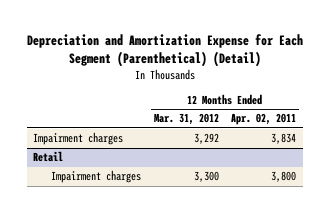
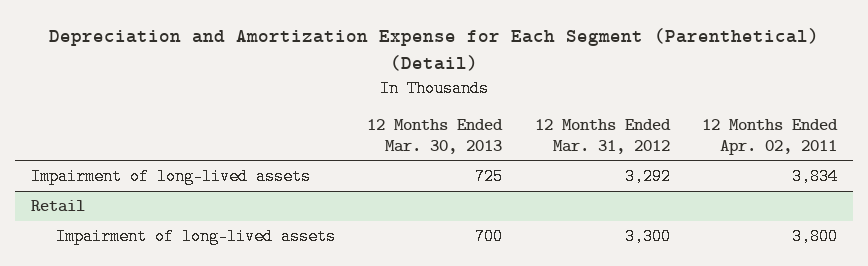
- | 12 Months Ended Mar. 31, 2012 | 12 Months Ended Apr. 02, 2011
+ | 12 Months Ended Mar. 30, 2013 | 12 Months Ended Mar. 31, 2012 | 12 Months Ended Apr. 02, 2011
- Impairment charges | 3,292 | 3,834
+ Impairment of long-lived assets | 725 | 3,292 | 3,834
@ Retail
- Impairment charges | 3,300 | 3,800
+ Impairment of long-lived assets | 700 | 3,300 | 3,800

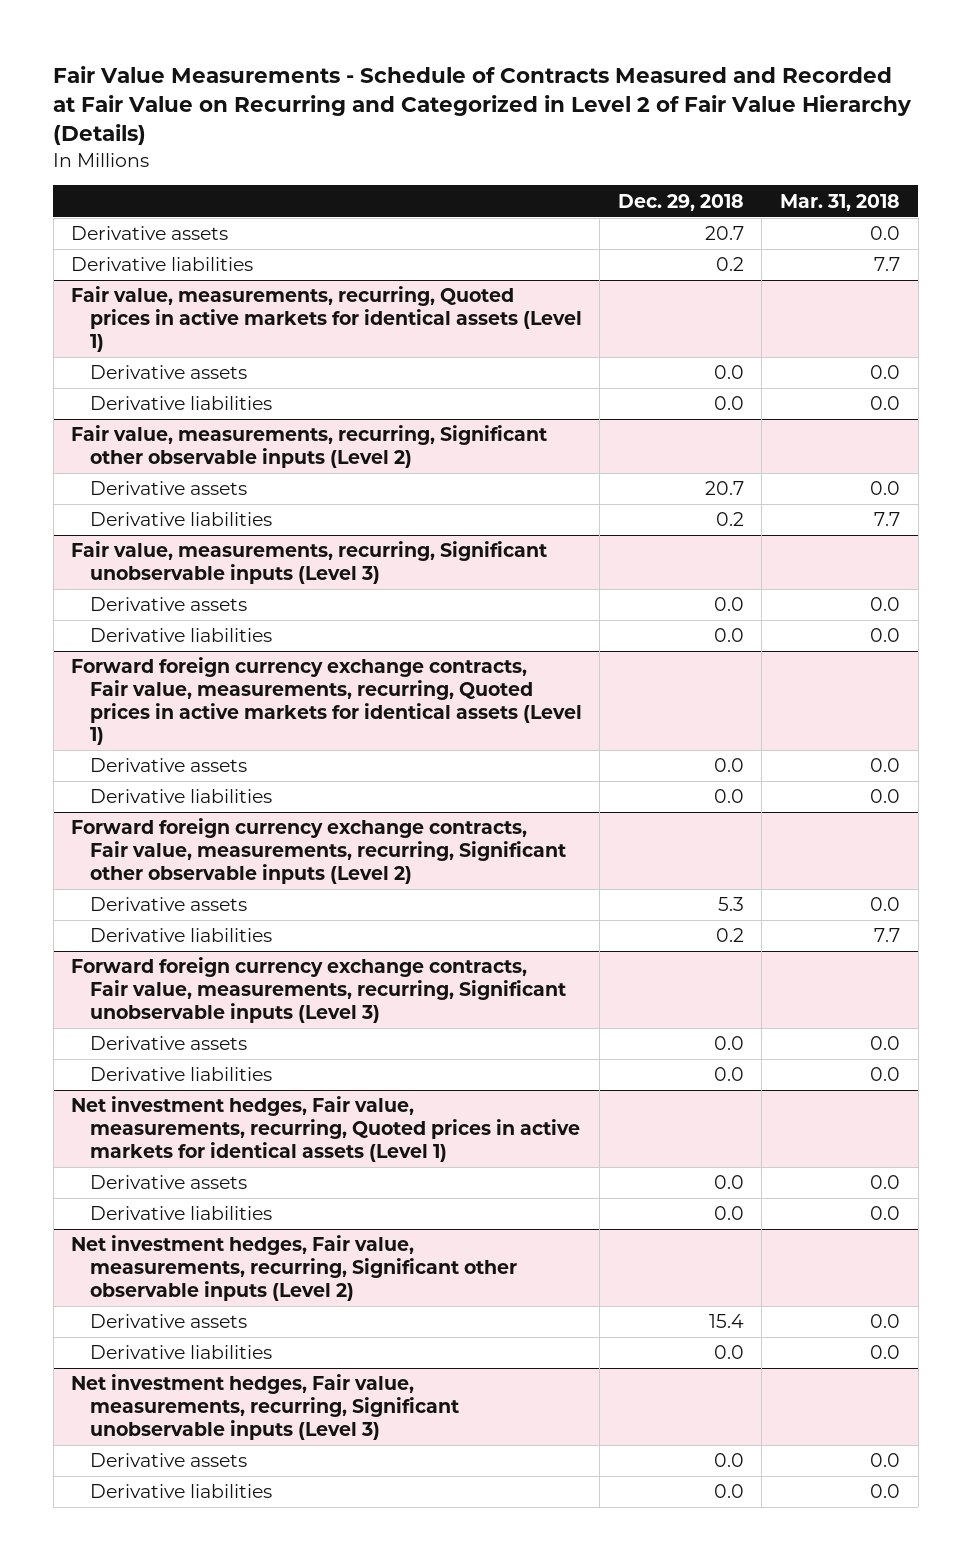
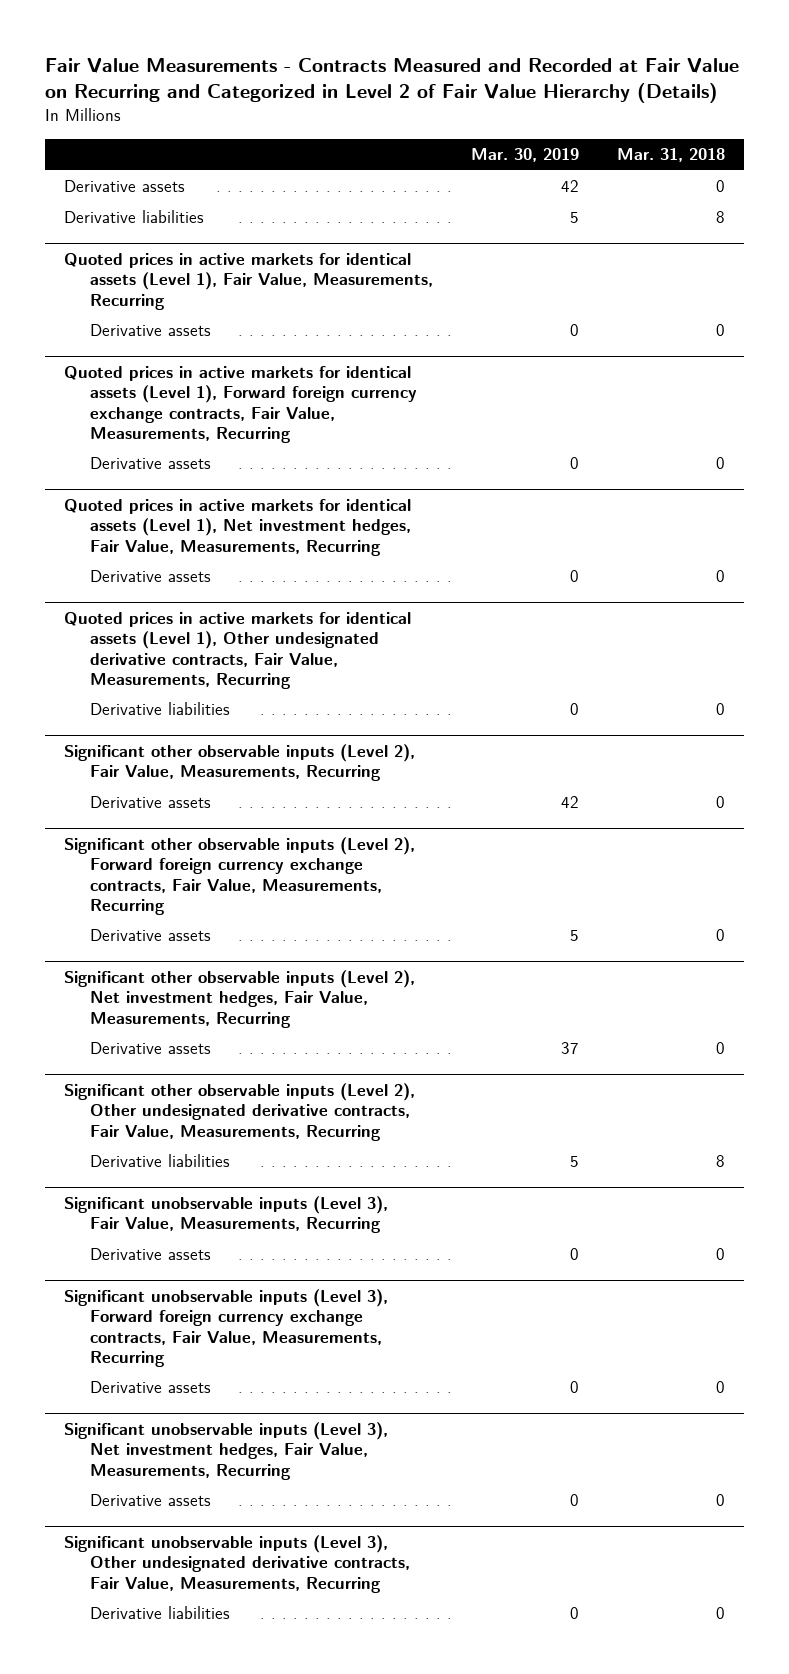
- Fair Value Measurements - Schedule of Contracts Measured and Recorded at Fair Value on Recurring and Categorized in Level 2 of Fair Value Hierarchy (Details)
+ Fair Value Measurements - Contracts Measured and Recorded at Fair Value on Recurring and Categorized in Level 2 of Fair Value Hierarchy (Details)
- | Dec. 29, 2018 | Mar. 31, 2018
+ | Mar. 30, 2019 | Mar. 31, 2018
- Derivative assets | 20.7 | 0.0
- Derivative liabilities | 0.2 | 7.7
- Fair value, measurements, recurring, Quoted prices in active markets for identical assets (Level 1)
- Derivative assets | 0.0 | 0.0
- Derivative liabilities | 0.0 | 0.0
- Fair value, measurements, recurring, Significant other observable inputs (Level 2)
- Derivative assets | 20.7 | 0.0
- Derivative liabilities | 0.2 | 7.7
- Fair value, measurements, recurring, Significant unobservable inputs (Level 3)
- Derivative assets | 0.0 | 0.0
- Derivative liabilities | 0.0 | 0.0
- Forward foreign currency exchange contracts, Fair value, measurements, recurring, Quoted prices in active markets for identical assets (Level 1)
- Derivative assets | 0.0 | 0.0
- Derivative liabilities | 0.0 | 0.0
- Forward foreign currency exchange contracts, Fair value, measurements, recurring, Significant other observable inputs (Level 2)
- Derivative assets | 5.3 | 0.0
- Derivative liabilities | 0.2 | 7.7
- Forward foreign currency exchange contracts, Fair value, measurements, recurring, Significant unobservable inputs (Level 3)
- Derivative assets | 0.0 | 0.0
- Derivative liabilities | 0.0 | 0.0
- Net investment hedges, Fair value, measurements, recurring, Quoted prices in active markets for identical assets (Level 1)
- Derivative assets | 0.0 | 0.0
- Derivative liabilities | 0.0 | 0.0
- Net investment hedges, Fair value, measurements, recurring, Significant other observable inputs (Level 2)
- Derivative assets | 15.4 | 0.0
- Derivative liabilities | 0.0 | 0.0
- Net investment hedges, Fair value, measurements, recurring, Significant unobservable inputs (Level 3)
- Derivative assets | 0.0 | 0.0
- Derivative liabilities | 0.0 | 0.0
+ Derivative assets | 42 | 0
+ Derivative liabilities | 5 | 8
+ Quoted prices in active markets for identical assets (Level 1), Fair Value, Measurements, Recurring
+ Derivative assets | 0 | 0
+ Quoted prices in active markets for identical assets (Level 1), Forward foreign currency exchange contracts, Fair Value, Measurements, Recurring
+ Derivative assets | 0 | 0
+ Quoted prices in active markets for identical assets (Level 1), Net investment hedges, Fair Value, Measurements, Recurring
+ Derivative assets | 0 | 0
+ Quoted prices in active markets for identical assets (Level 1), Other undesignated derivative contracts, Fair Value, Measurements, Recurring
+ Derivative liabilities | 0 | 0
+ Significant other observable inputs (Level 2), Fair Value, Measurements, Recurring
+ Derivative assets | 42 | 0
+ Significant other observable inputs (Level 2), Forward foreign currency exchange contracts, Fair Value, Measurements, Recurring
+ Derivative assets | 5 | 0
+ Significant other observable inputs (Level 2), Net investment hedges, Fair Value, Measurements, Recurring
+ Derivative assets | 37 | 0
+ Significant other observable inputs (Level 2), Other undesignated derivative contracts, Fair Value, Measurements, Recurring
+ Derivative liabilities | 5 | 8
+ Significant unobservable inputs (Level 3), Fair Value, Measurements, Recurring
+ Derivative assets | 0 | 0
+ Significant unobservable inputs (Level 3), Forward foreign currency exchange contracts, Fair Value, Measurements, Recurring
+ Derivative assets | 0 | 0
+ Significant unobservable inputs (Level 3), Net investment hedges, Fair Value, Measurements, Recurring
+ Derivative assets | 0 | 0
+ Significant unobservable inputs (Level 3), Other undesignated derivative contracts, Fair Value, Measurements, Recurring
+ Derivative liabilities | 0 | 0

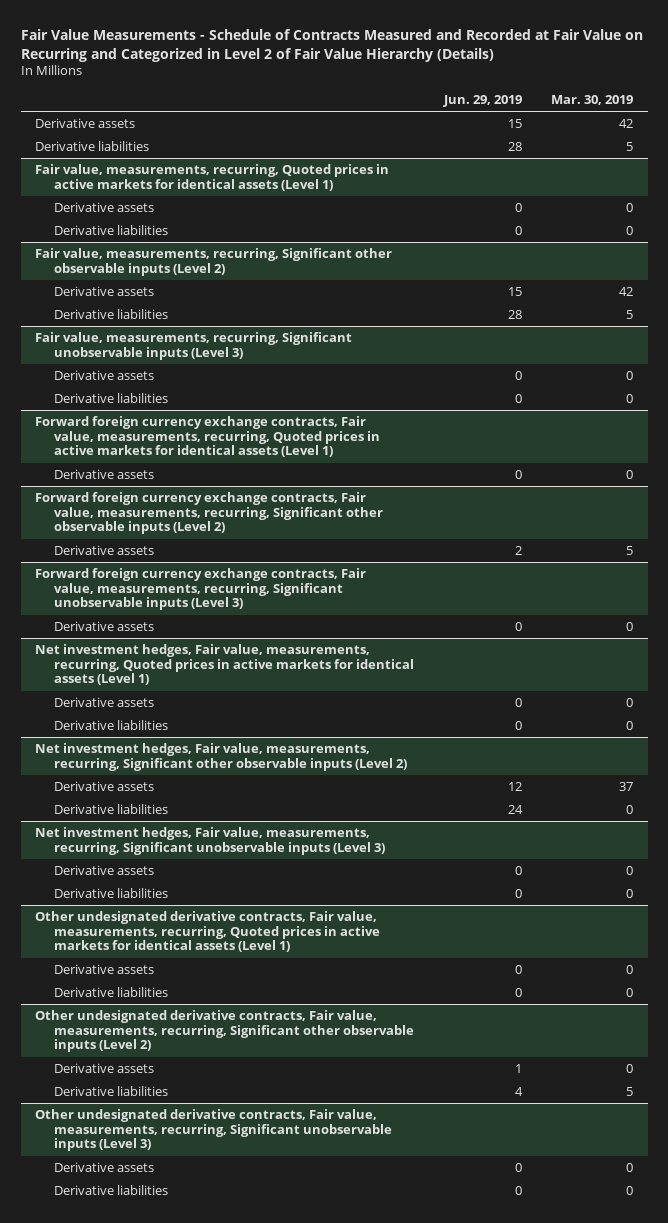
- Fair Value Measurements - Contracts Measured and Recorded at Fair Value on Recurring and Categorized in Level 2 of Fair Value Hierarchy (Details)
+ Fair Value Measurements - Schedule of Contracts Measured and Recorded at Fair Value on Recurring and Categorized in Level 2 of Fair Value Hierarchy (Details)
- | Mar. 30, 2019 | Mar. 31, 2018
+ | Jun. 29, 2019 | Mar. 30, 2019
- Quoted prices in active markets for identical assets (Level 1), Fair Value, Measurements, Recurring
- Derivative assets | 0 | 0
- Quoted prices in active markets for identical assets (Level 1), Forward foreign currency exchange contracts, Fair Value, Measurements, Recurring
- Derivative assets | 0 | 0
- Quoted prices in active markets for identical assets (Level 1), Net investment hedges, Fair Value, Measurements, Recurring
+ Fair value, measurements, recurring, Quoted prices in active markets for identical assets (Level 1)
- Quoted prices in active markets for identical assets (Level 1), Other undesignated derivative contracts, Fair Value, Measurements, Recurring
- Significant other observable inputs (Level 2), Fair Value, Measurements, Recurring
+ Fair value, measurements, recurring, Significant other observable inputs (Level 2)
- Significant other observable inputs (Level 2), Forward foreign currency exchange contracts, Fair Value, Measurements, Recurring
+ Derivative liabilities | 28 | 5
+ Fair value, measurements, recurring, Significant unobservable inputs (Level 3)
+ Derivative assets | 0 | 0
+ Derivative liabilities | 0 | 0
+ Forward foreign currency exchange contracts, Fair value, measurements, recurring, Quoted prices in active markets for identical assets (Level 1)
+ Derivative assets | 0 | 0
+ Forward foreign currency exchange contracts, Fair value, measurements, recurring, Significant other observable inputs (Level 2)
- Significant other observable inputs (Level 2), Net investment hedges, Fair Value, Measurements, Recurring
+ Forward foreign currency exchange contracts, Fair value, measurements, recurring, Significant unobservable inputs (Level 3)
+ Derivative assets | 0 | 0
+ Net investment hedges, Fair value, measurements, recurring, Quoted prices in active markets for identical assets (Level 1)
+ Derivative assets | 0 | 0
+ Derivative liabilities | 0 | 0
+ Net investment hedges, Fair value, measurements, recurring, Significant other observable inputs (Level 2)
- Significant other observable inputs (Level 2), Other undesignated derivative contracts, Fair Value, Measurements, Recurring
- Derivative liabilities | 5 | 8
- Significant unobservable inputs (Level 3), Fair Value, Measurements, Recurring
+ Derivative liabilities | 24 | 0
+ Net investment hedges, Fair value, measurements, recurring, Significant unobservable inputs (Level 3)
- Significant unobservable inputs (Level 3), Forward foreign currency exchange contracts, Fair Value, Measurements, Recurring
+ Derivative liabilities | 0 | 0
+ Other undesignated derivative contracts, Fair value, measurements, recurring, Quoted prices in active markets for identical assets (Level 1)
- Significant unobservable inputs (Level 3), Net investment hedges, Fair Value, Measurements, Recurring
+ Derivative liabilities | 0 | 0
+ Other undesignated derivative contracts, Fair value, measurements, recurring, Significant other observable inputs (Level 2)
- Significant unobservable inputs (Level 3), Other undesignated derivative contracts, Fair Value, Measurements, Recurring
+ Derivative liabilities | 4 | 5
+ Other undesignated derivative contracts, Fair value, measurements, recurring, Significant unobservable inputs (Level 3)
+ Derivative assets | 0 | 0

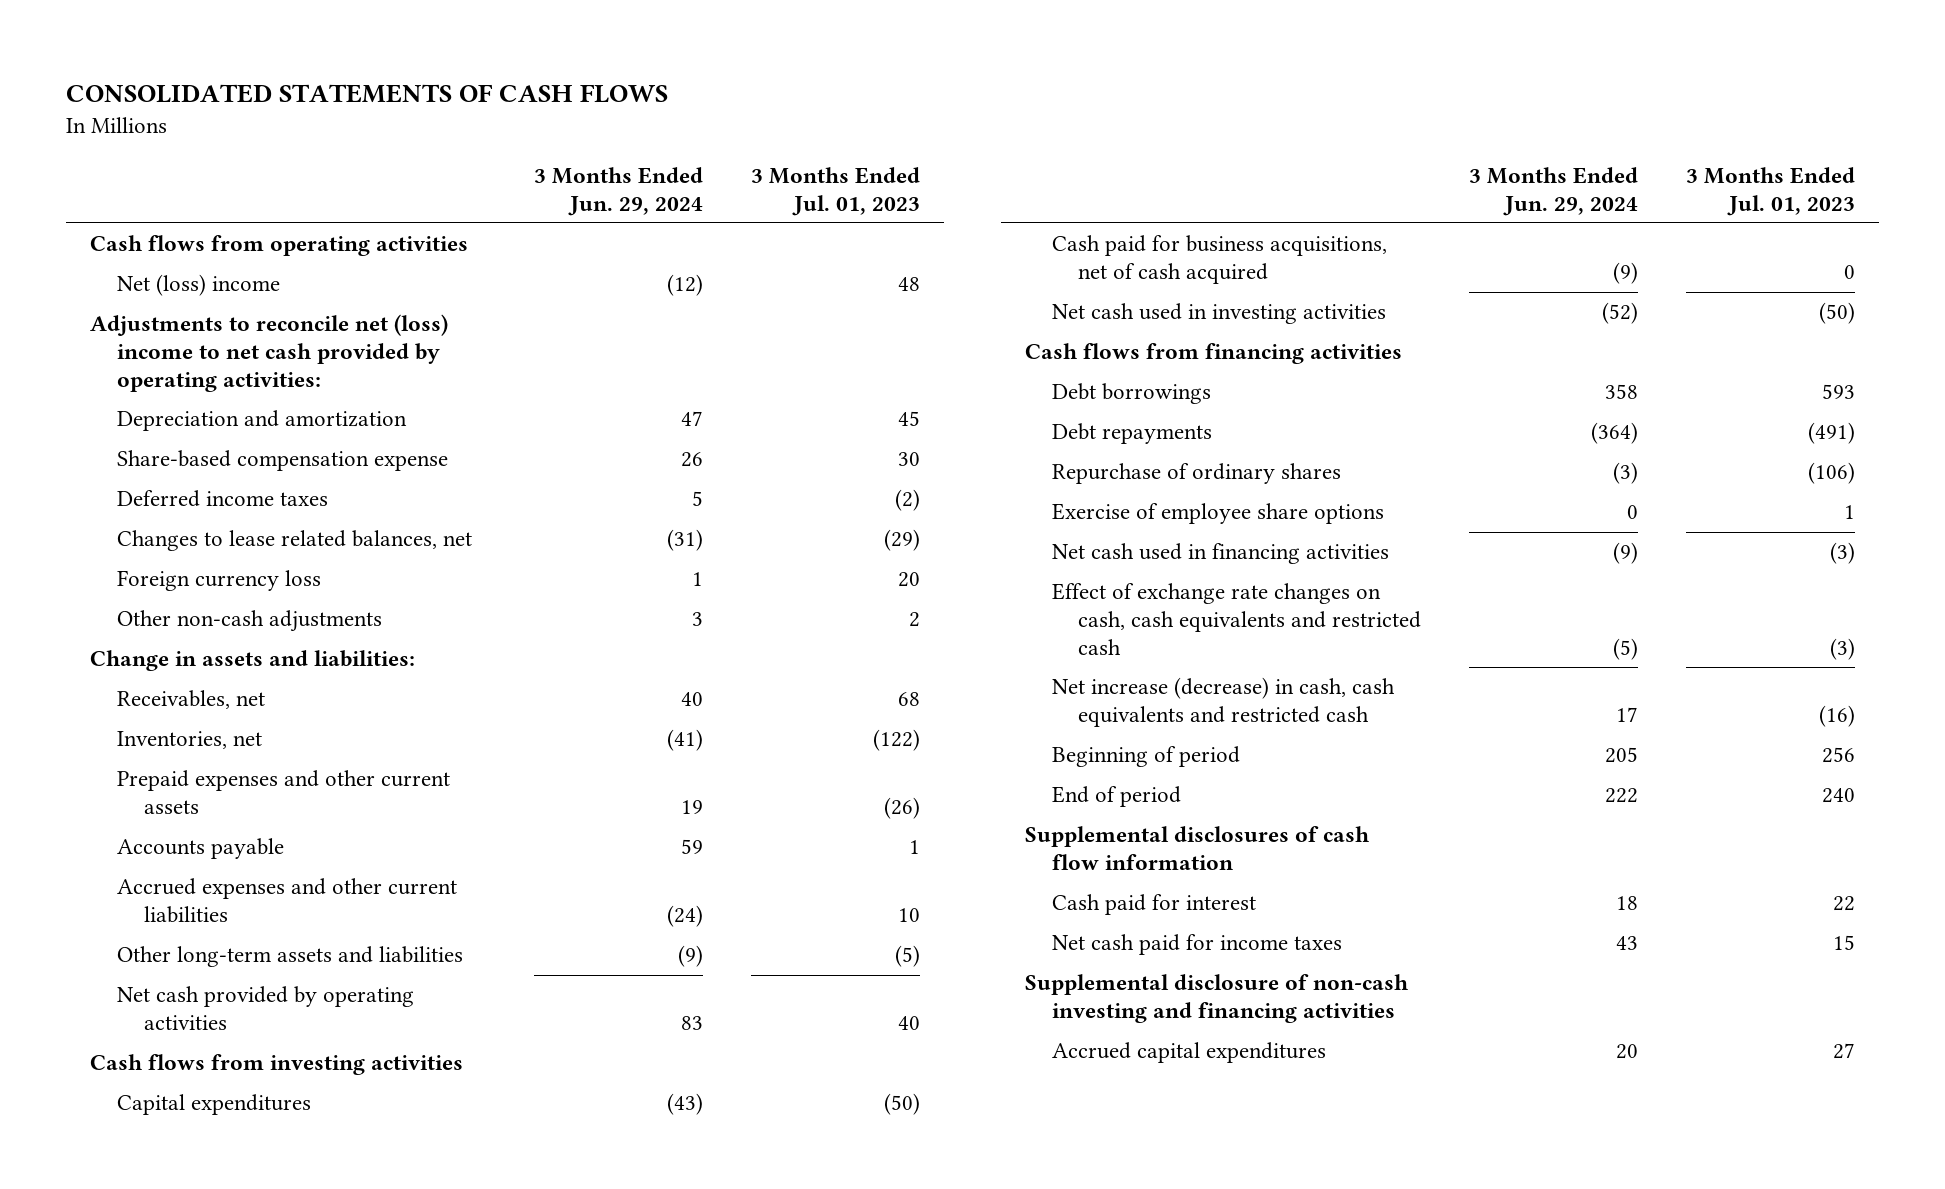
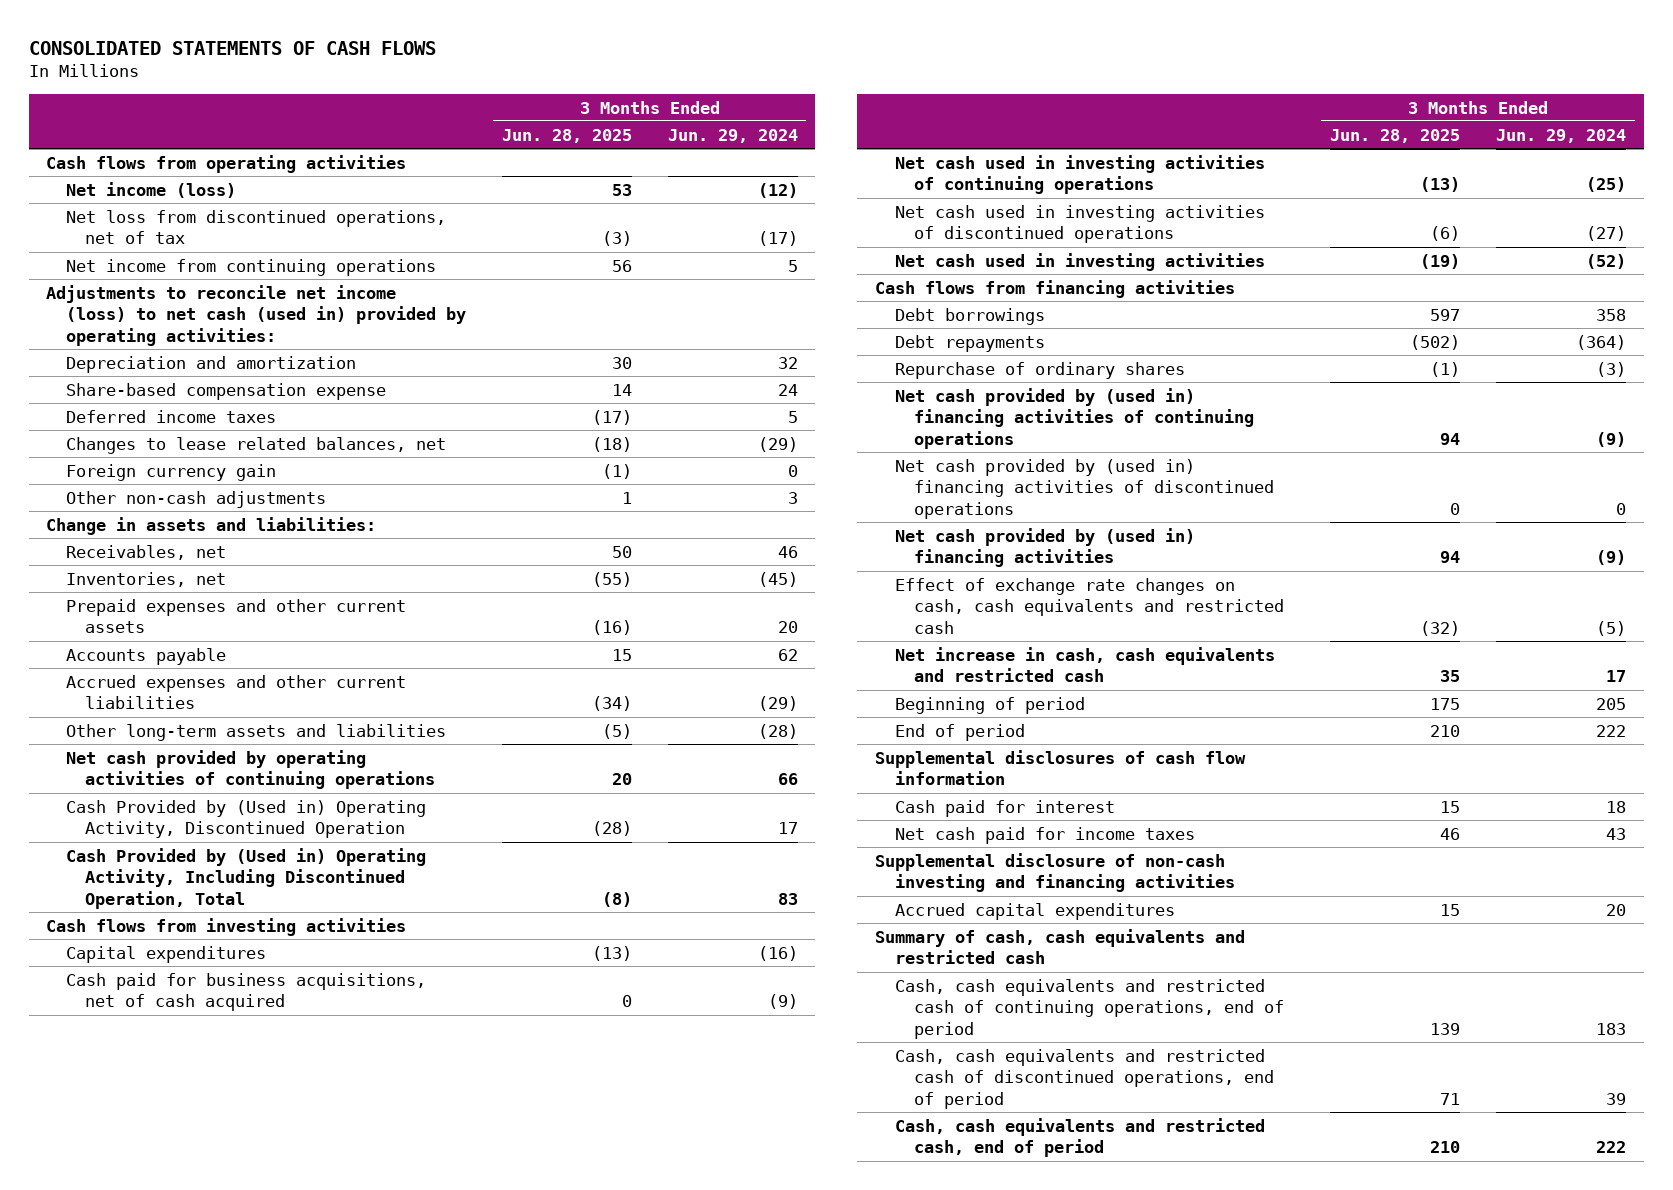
- | 3 Months Ended Jun. 29, 2024 | 3 Months Ended Jul. 01, 2023
+ | 3 Months Ended Jun. 28, 2025 | 3 Months Ended Jun. 29, 2024
- Net (loss) income | (12) | 48
- Adjustments to reconcile net (loss) income to net cash provided by operating activities:
- Depreciation and amortization | 47 | 45
- Share-based compensation expense | 26 | 30
+ Net income (loss) | 53 | (12)
+ Net loss from discontinued operations, net of tax | (3) | (17)
+ Net income from continuing operations | 56 | 5
+ Adjustments to reconcile net income (loss) to net cash (used in) provided by operating activities:
+ Depreciation and amortization | 30 | 32
+ Share-based compensation expense | 14 | 24
- Changes to lease related balances, net | (31) | (29)
- Foreign currency loss | 1 | 20
+ Changes to lease related balances, net | (18) | (29)
+ Foreign currency gain | (1) | 0
- Receivables, net | 40 | 68
- Inventories, net | (41) | (122)
- Prepaid expenses and other current assets | 19 | (26)
- Accounts payable | 59 | 1
- Accrued expenses and other current liabilities | (24) | 10
- Other long-term assets and liabilities | (9) | (5)
- Net cash provided by operating activities | 83 | 40
+ Receivables, net | 50 | 46
+ Inventories, net | (55) | (45)
+ Prepaid expenses and other current assets | (16) | 20
+ Accounts payable | 15 | 62
+ Accrued expenses and other current liabilities | (34) | (29)
+ Other long-term assets and liabilities | (5) | (28)
+ Net cash provided by operating activities of continuing operations | 20 | 66
+ Cash Provided by (Used in) Operating Activity, Discontinued Operation | (28) | 17
+ Cash Provided by (Used in) Operating Activity, Including Discontinued Operation, Total | (8) | 83
- Capital expenditures | (43) | (50)
+ Capital expenditures | (13) | (16)
+ Net cash used in investing activities of continuing operations | (13) | (25)
+ Net cash used in investing activities of discontinued operations | (6) | (27)
- Exercise of employee share options | 0 | 1
- Net cash used in financing activities | (9) | (3)
+ Net cash provided by (used in) financing activities of continuing operations | 94 | (9)
+ Net cash provided by (used in) financing activities of discontinued operations | 0 | 0
+ Net cash provided by (used in) financing activities | 94 | (9)
- Net increase (decrease) in cash, cash equivalents and restricted cash | 17 | (16)
+ Net increase in cash, cash equivalents and restricted cash | 35 | 17
+ Summary of cash, cash equivalents and restricted cash
+ Cash, cash equivalents and restricted cash of continuing operations, end of period | 139 | 183
+ Cash, cash equivalents and restricted cash of discontinued operations, end of period | 71 | 39
+ Cash, cash equivalents and restricted cash, end of period | 210 | 222

